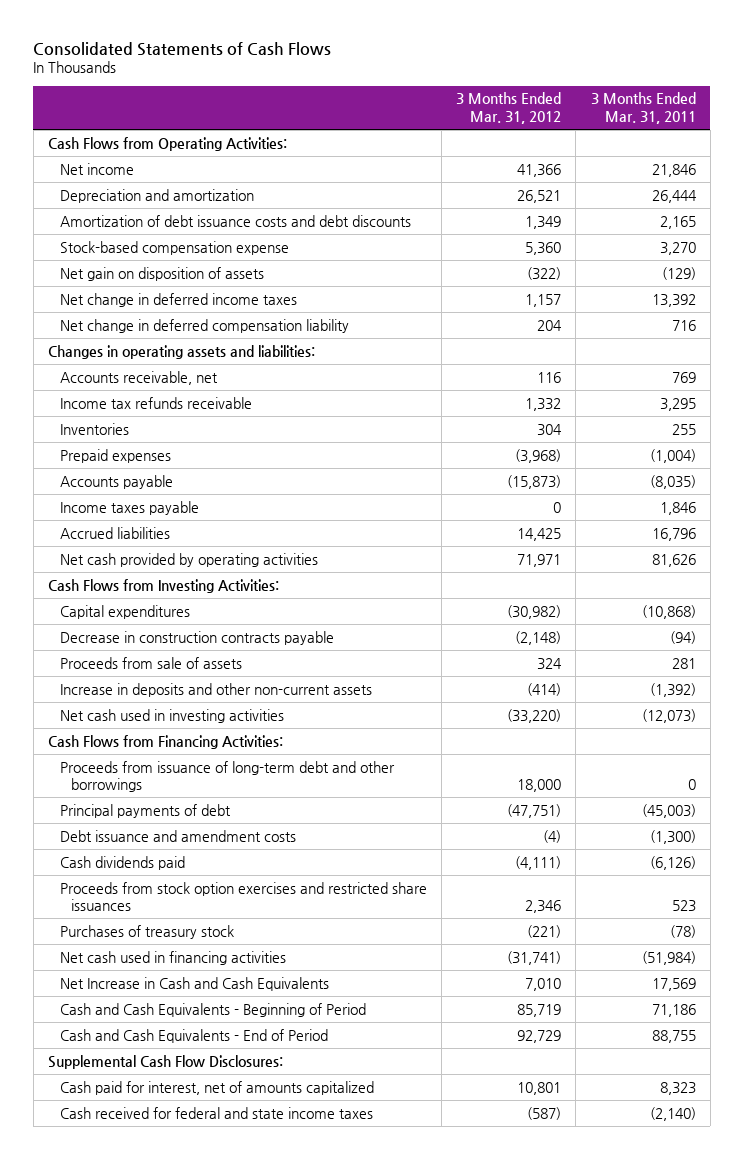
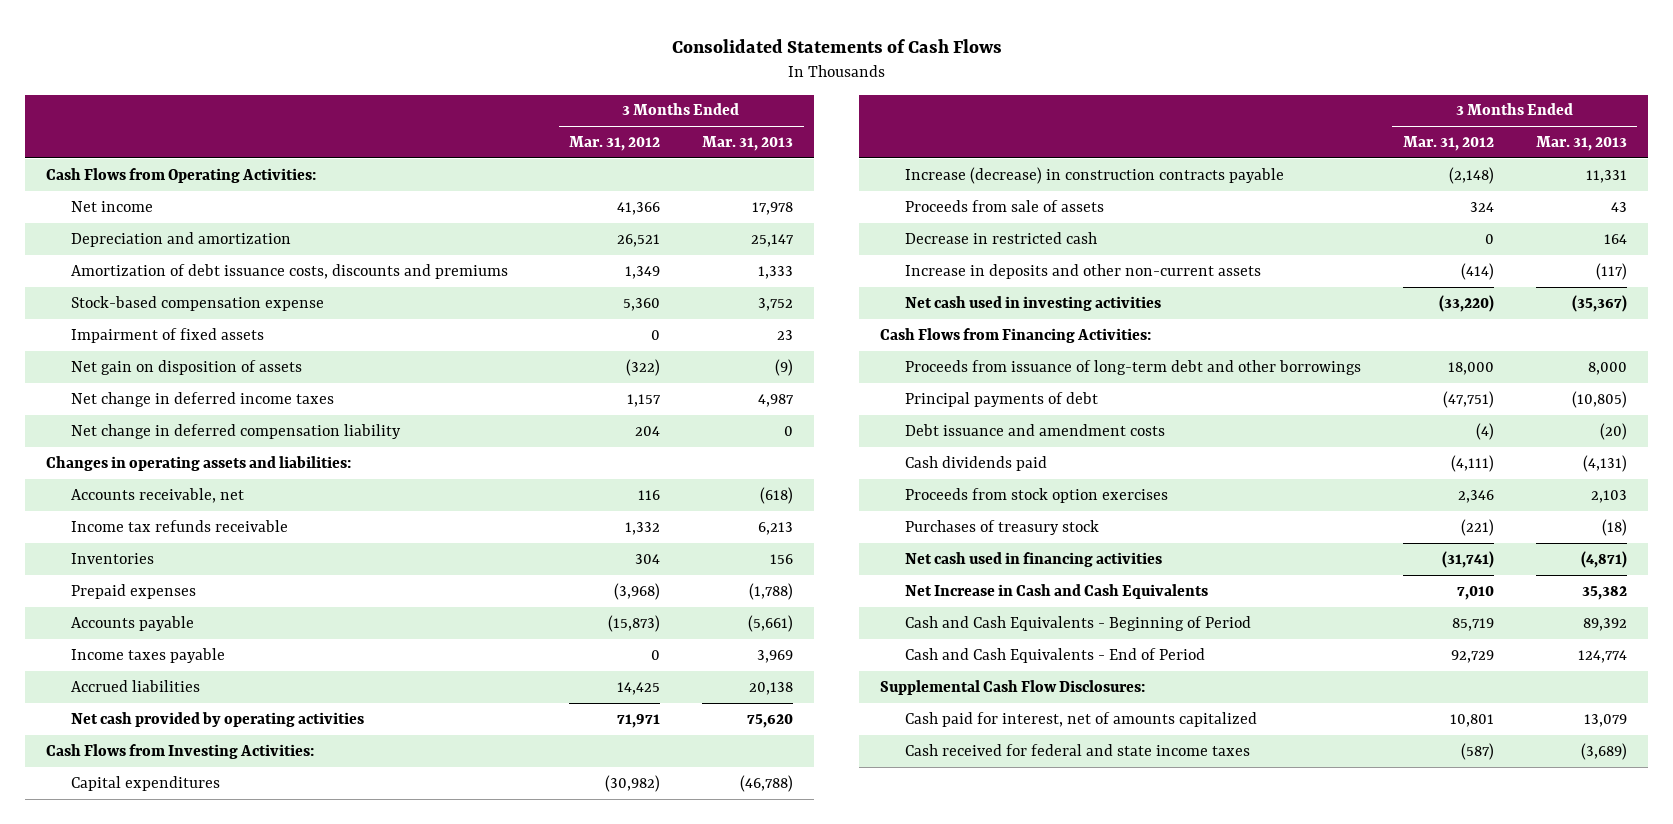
- | 3 Months Ended Mar. 31, 2012 | 3 Months Ended Mar. 31, 2011
+ | 3 Months Ended Mar. 31, 2012 | 3 Months Ended Mar. 31, 2013
- Amortization of debt issuance costs and debt discounts | 1,349 | 2,165
+ Amortization of debt issuance costs, discounts and premiums | 1,349 | 1,333
+ Impairment of fixed assets | 0 | 23
- Decrease in construction contracts payable | (2,148) | (94)
+ Increase (decrease) in construction contracts payable | (2,148) | 11,331
+ Decrease in restricted cash | 0 | 164
- Proceeds from stock option exercises and restricted share issuances | 2,346 | 523
+ Proceeds from stock option exercises | 2,346 | 2,103

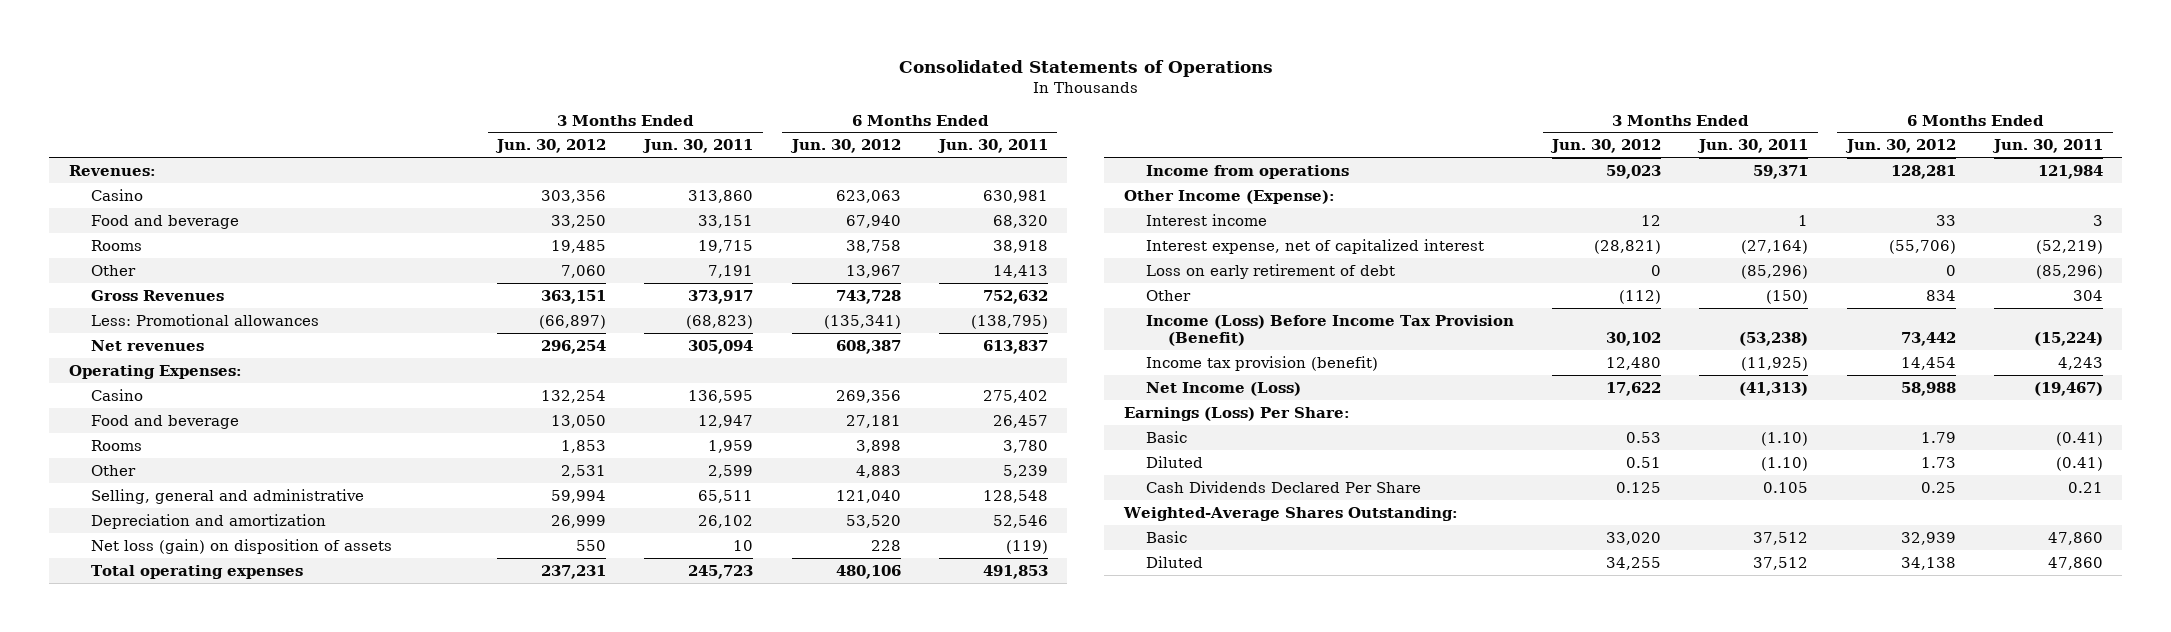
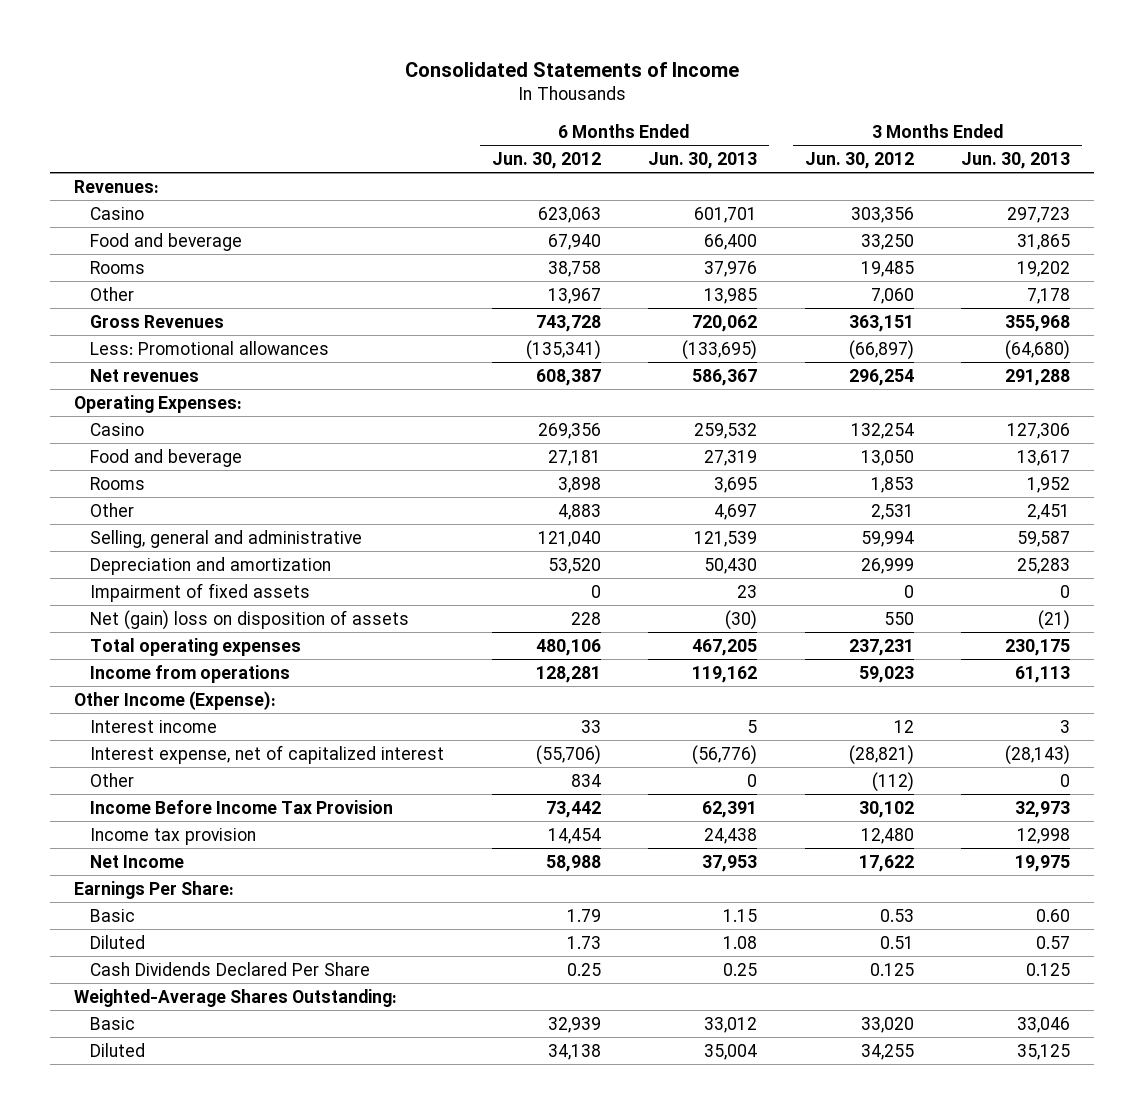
- Consolidated Statements of Operations
+ Consolidated Statements of Income
- | 3 Months Ended Jun. 30, 2012 | 3 Months Ended Jun. 30, 2011 | 6 Months Ended Jun. 30, 2012 | 6 Months Ended Jun. 30, 2011
+ | 6 Months Ended Jun. 30, 2012 | 6 Months Ended Jun. 30, 2013 | 3 Months Ended Jun. 30, 2012 | 3 Months Ended Jun. 30, 2013
- Net loss (gain) on disposition of assets | 550 | 10 | 228 | (119)
+ Impairment of fixed assets | 0 | 23 | 0 | 0
+ Net (gain) loss on disposition of assets | 228 | (30) | 550 | (21)
- Loss on early retirement of debt | 0 | (85,296) | 0 | (85,296)
- Income (Loss) Before Income Tax Provision (Benefit) | 30,102 | (53,238) | 73,442 | (15,224)
- Income tax provision (benefit) | 12,480 | (11,925) | 14,454 | 4,243
- Net Income (Loss) | 17,622 | (41,313) | 58,988 | (19,467)
- Earnings (Loss) Per Share:
+ Income Before Income Tax Provision | 73,442 | 62,391 | 30,102 | 32,973
+ Income tax provision | 14,454 | 24,438 | 12,480 | 12,998
+ Net Income | 58,988 | 37,953 | 17,622 | 19,975
+ Earnings Per Share:

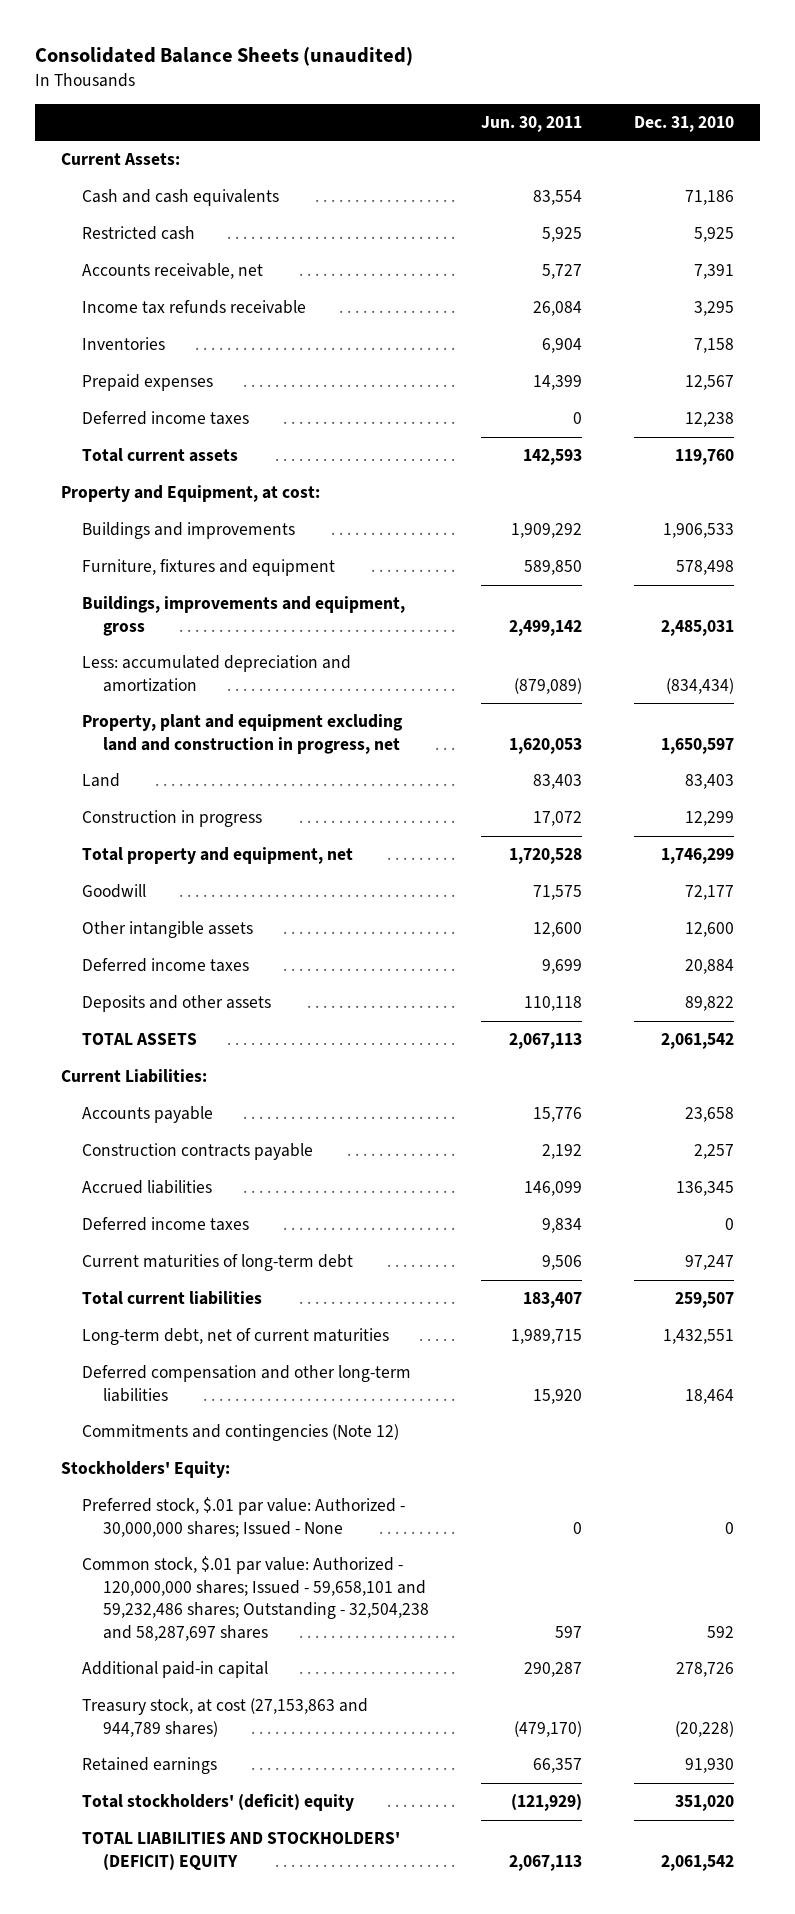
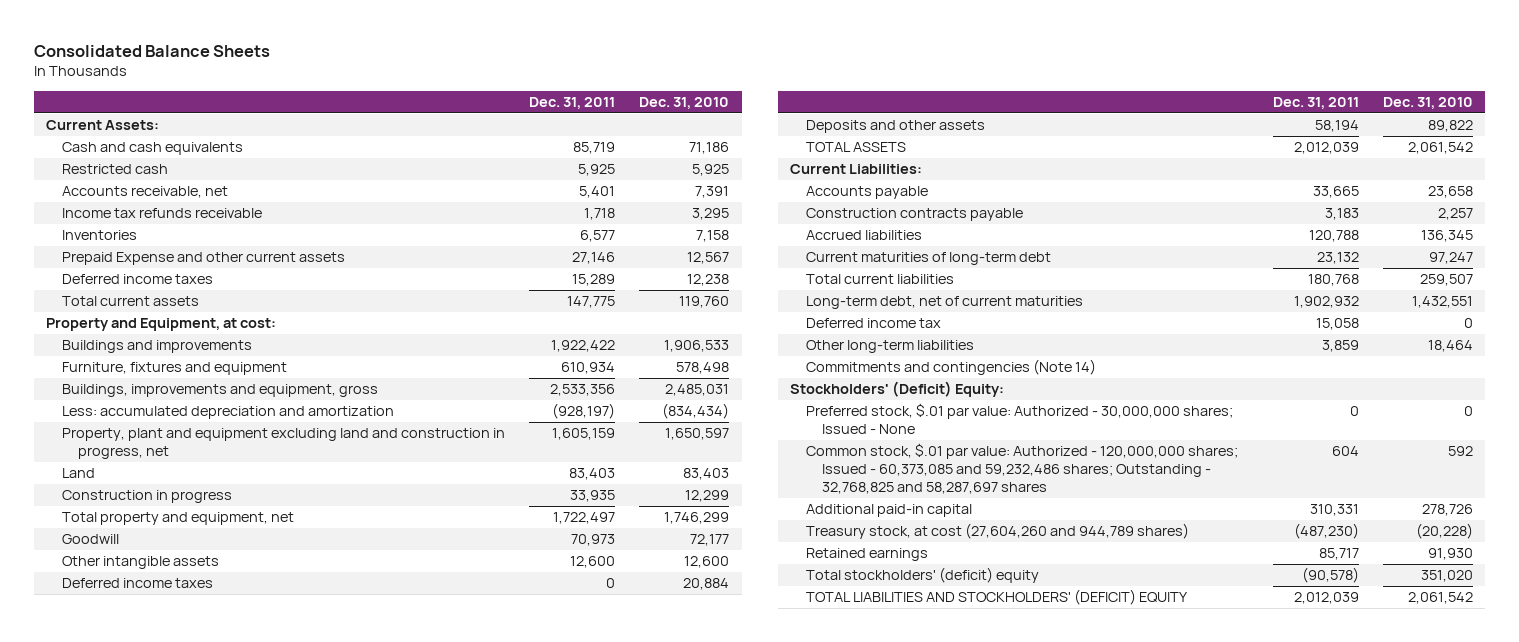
- Consolidated Balance Sheets (unaudited)
+ Consolidated Balance Sheets
- | Jun. 30, 2011 | Dec. 31, 2010
+ | Dec. 31, 2011 | Dec. 31, 2010
- Prepaid expenses | 14,399 | 12,567
+ Prepaid Expense and other current assets | 27,146 | 12,567
- Deferred income taxes | 9,834 | 0
- Deferred compensation and other long-term liabilities | 15,920 | 18,464
- Commitments and contingencies (Note 12)
- Stockholders' Equity:
+ Deferred income tax | 15,058 | 0
+ Other long-term liabilities | 3,859 | 18,464
+ Commitments and contingencies (Note 14)
+ Stockholders' (Deficit) Equity:
- Common stock, $.01 par value: Authorized - 120,000,000 shares; Issued - 59,658,101 and 59,232,486 shares; Outstanding - 32,504,238 and 58,287,697 shares | 597 | 592
+ Common stock, $.01 par value: Authorized - 120,000,000 shares; Issued - 60,373,085 and 59,232,486 shares; Outstanding - 32,768,825 and 58,287,697 shares | 604 | 592
- Treasury stock, at cost (27,153,863 and 944,789 shares) | (479,170) | (20,228)
+ Treasury stock, at cost (27,604,260 and 944,789 shares) | (487,230) | (20,228)

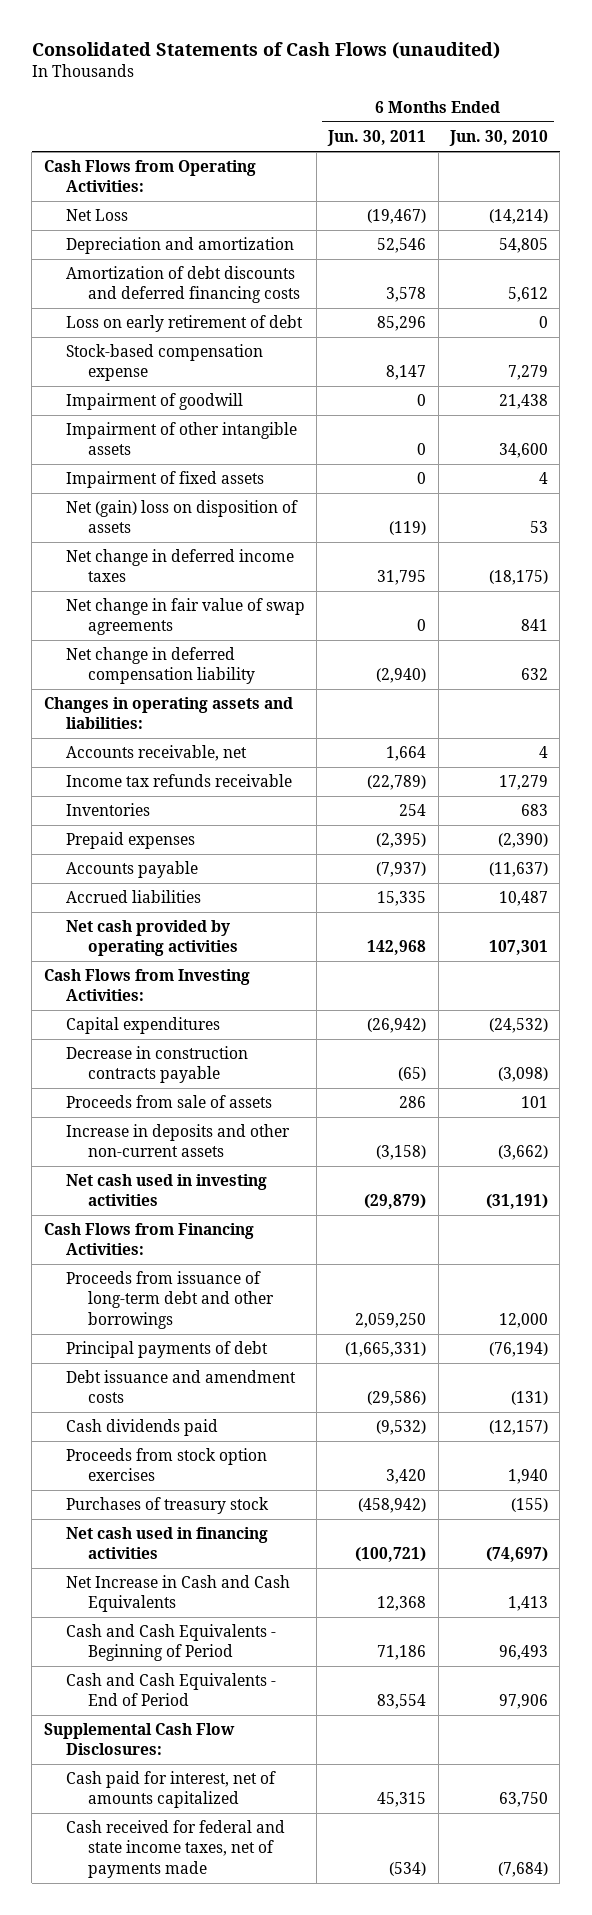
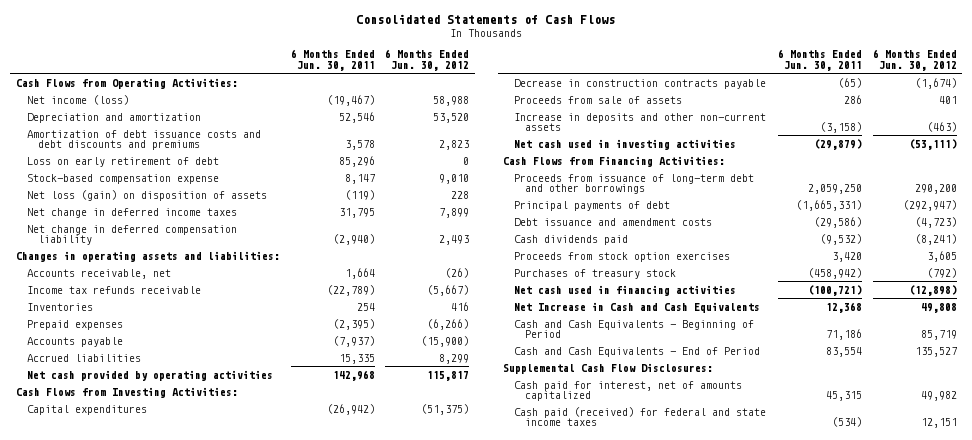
- Consolidated Statements of Cash Flows (unaudited)
+ Consolidated Statements of Cash Flows
- | 6 Months Ended Jun. 30, 2011 | 6 Months Ended Jun. 30, 2010
+ | 6 Months Ended Jun. 30, 2011 | 6 Months Ended Jun. 30, 2012
- Net Loss | (19,467) | (14,214)
+ Net income (loss) | (19,467) | 58,988
- Amortization of debt discounts and deferred financing costs | 3,578 | 5,612
+ Amortization of debt issuance costs and debt discounts and premiums | 3,578 | 2,823
- Impairment of goodwill | 0 | 21,438
- Impairment of other intangible assets | 0 | 34,600
- Impairment of fixed assets | 0 | 4
- Net (gain) loss on disposition of assets | (119) | 53
+ Net loss (gain) on disposition of assets | (119) | 228
- Net change in fair value of swap agreements | 0 | 841
- Cash received for federal and state income taxes, net of payments made | (534) | (7,684)
+ Cash paid (received) for federal and state income taxes | (534) | 12,151

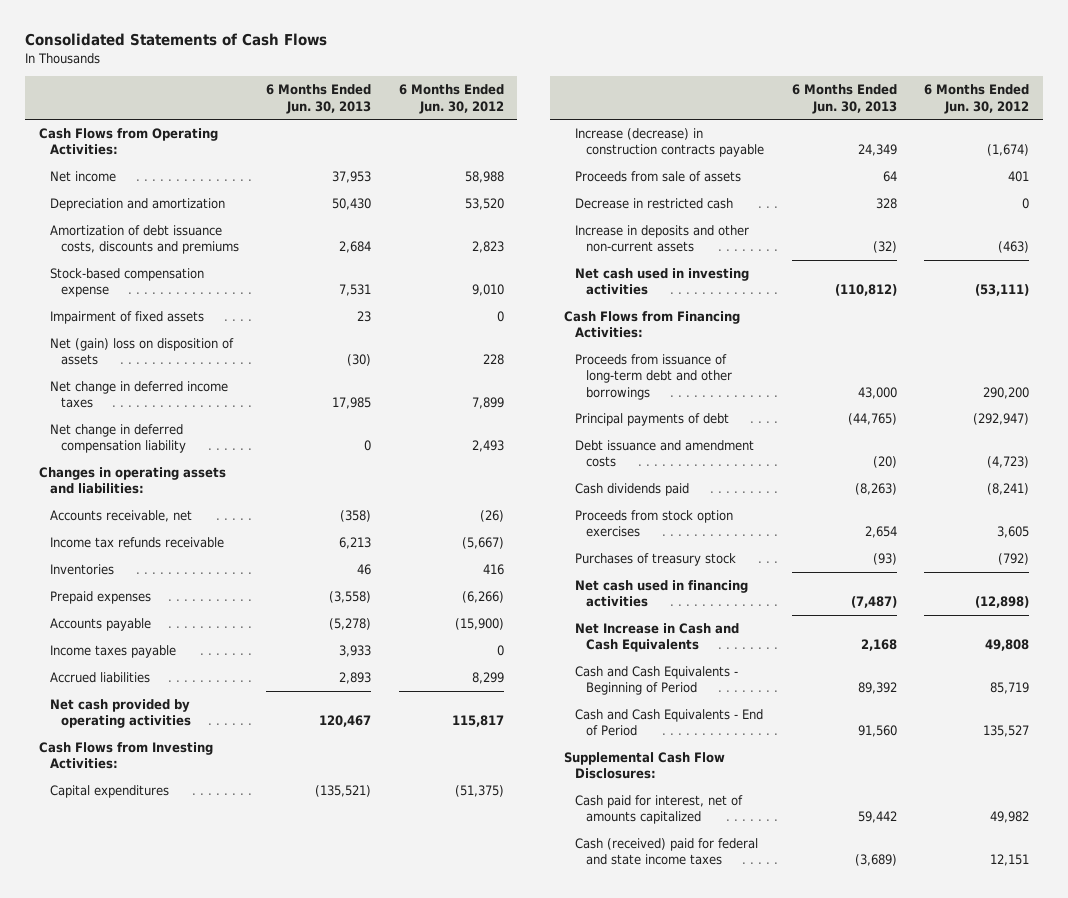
- | 6 Months Ended Jun. 30, 2011 | 6 Months Ended Jun. 30, 2012
+ | 6 Months Ended Jun. 30, 2013 | 6 Months Ended Jun. 30, 2012
- Net income (loss) | (19,467) | 58,988
+ Net income | 37,953 | 58,988
- Amortization of debt issuance costs and debt discounts and premiums | 3,578 | 2,823
- Loss on early retirement of debt | 85,296 | 0
+ Amortization of debt issuance costs, discounts and premiums | 2,684 | 2,823
- Net loss (gain) on disposition of assets | (119) | 228
+ Impairment of fixed assets | 23 | 0
+ Net (gain) loss on disposition of assets | (30) | 228
+ Income taxes payable | 3,933 | 0
- Decrease in construction contracts payable | (65) | (1,674)
+ Increase (decrease) in construction contracts payable | 24,349 | (1,674)
+ Decrease in restricted cash | 328 | 0
- Cash paid (received) for federal and state income taxes | (534) | 12,151
+ Cash (received) paid for federal and state income taxes | (3,689) | 12,151

